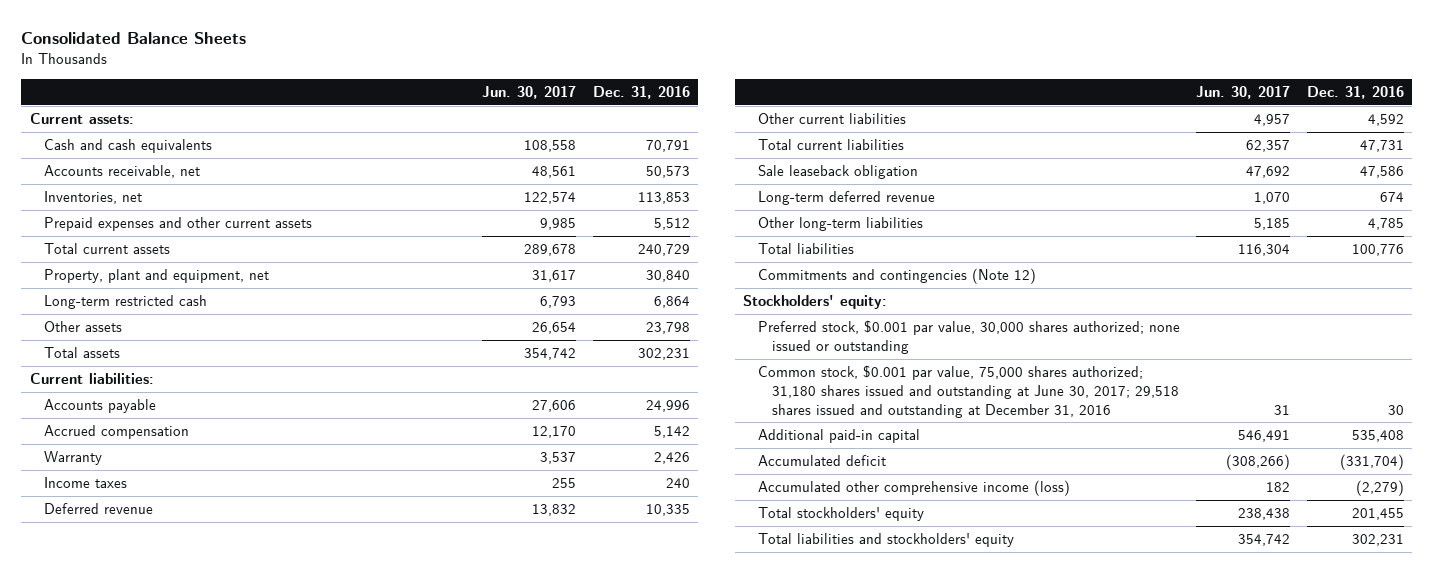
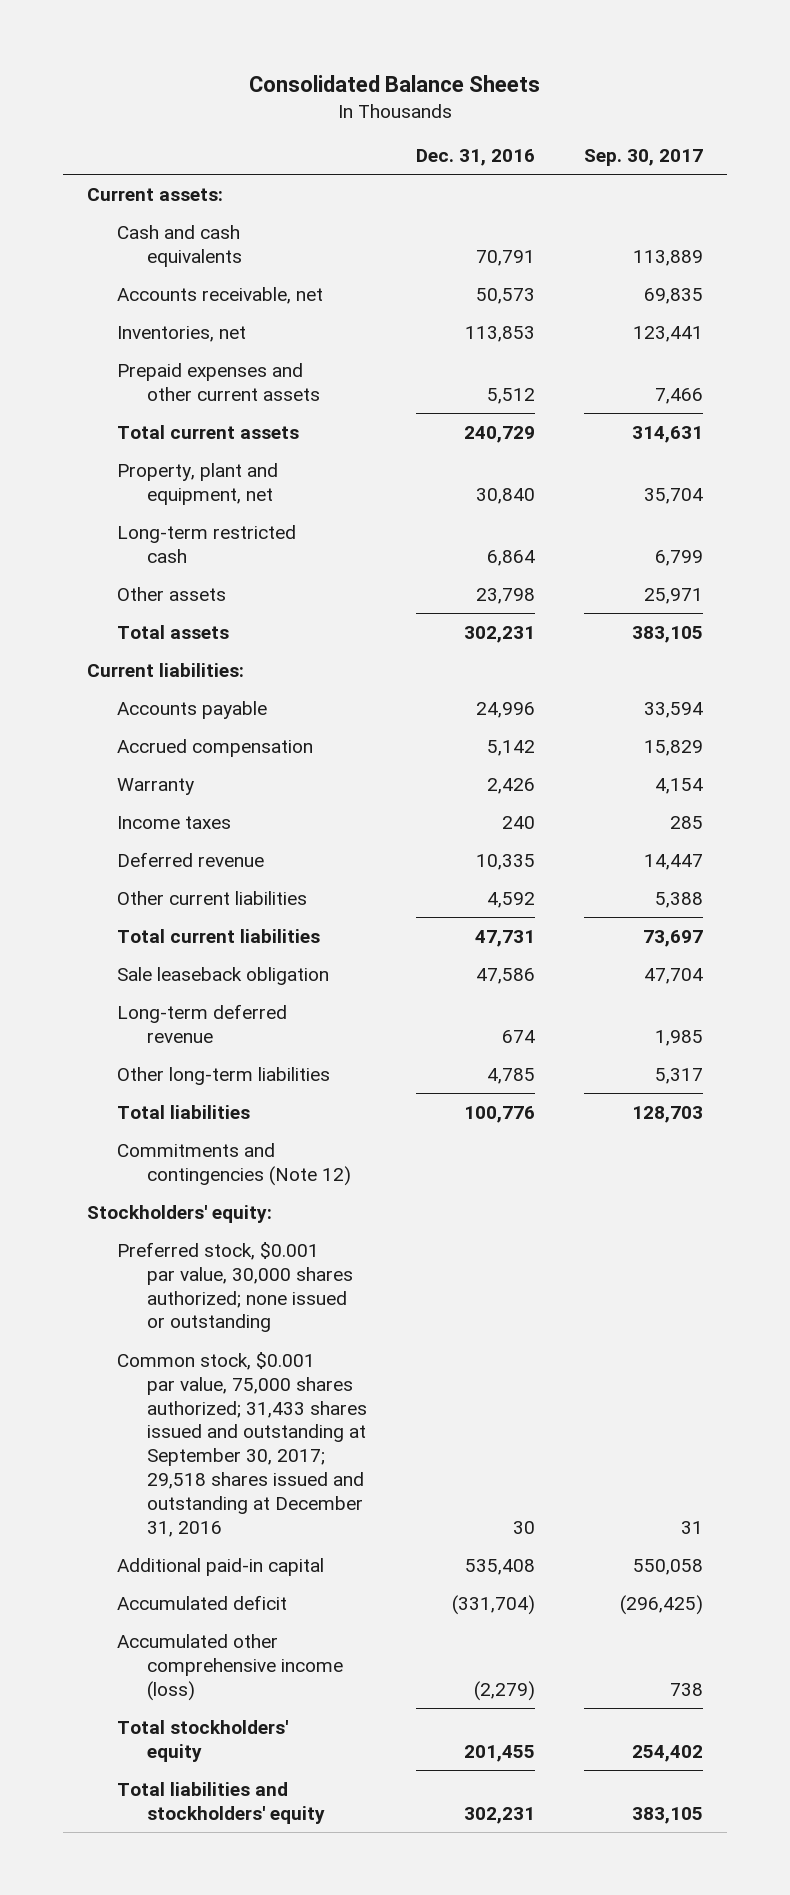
- | Jun. 30, 2017 | Dec. 31, 2016
+ | Dec. 31, 2016 | Sep. 30, 2017
- Common stock, $0.001 par value, 75,000 shares authorized; 31,180 shares issued and outstanding at June 30, 2017; 29,518 shares issued and outstanding at December 31, 2016 | 31 | 30
+ Common stock, $0.001 par value, 75,000 shares authorized; 31,433 shares issued and outstanding at September 30, 2017; 29,518 shares issued and outstanding at December 31, 2016 | 30 | 31

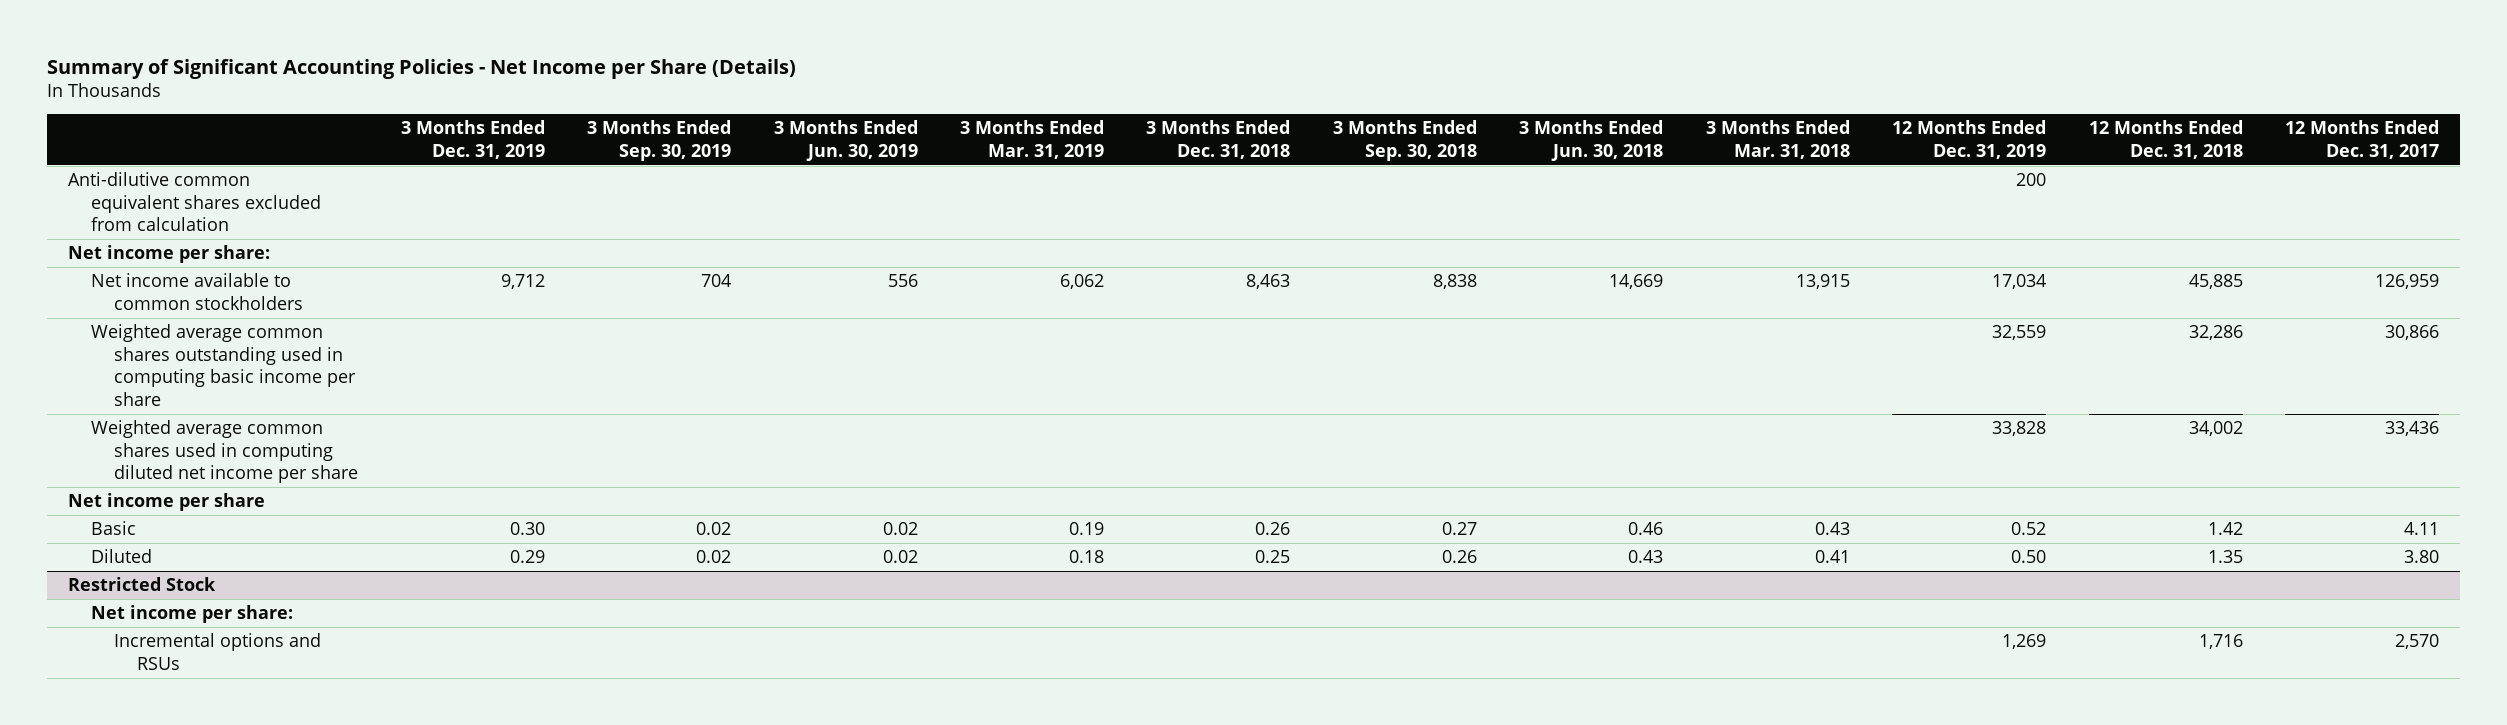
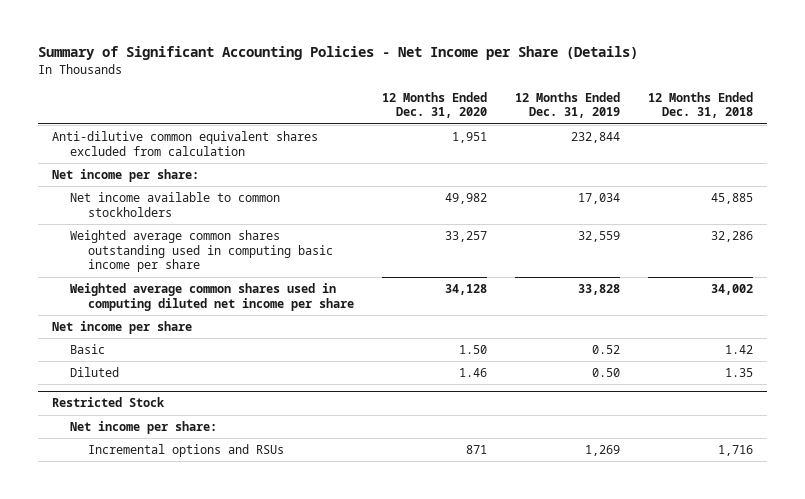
- | 3 Months Ended Dec. 31, 2019 | 3 Months Ended Sep. 30, 2019 | 3 Months Ended Jun. 30, 2019 | 3 Months Ended Mar. 31, 2019 | 3 Months Ended Dec. 31, 2018 | 3 Months Ended Sep. 30, 2018 | 3 Months Ended Jun. 30, 2018 | 3 Months Ended Mar. 31, 2018 | 12 Months Ended Dec. 31, 2019 | 12 Months Ended Dec. 31, 2018 | 12 Months Ended Dec. 31, 2017
+ | 12 Months Ended Dec. 31, 2020 | 12 Months Ended Dec. 31, 2019 | 12 Months Ended Dec. 31, 2018
- Anti-dilutive common equivalent shares excluded from calculation | | | | | | | | | 200 | |
+ Anti-dilutive common equivalent shares excluded from calculation | 1,951 | 232,844 |

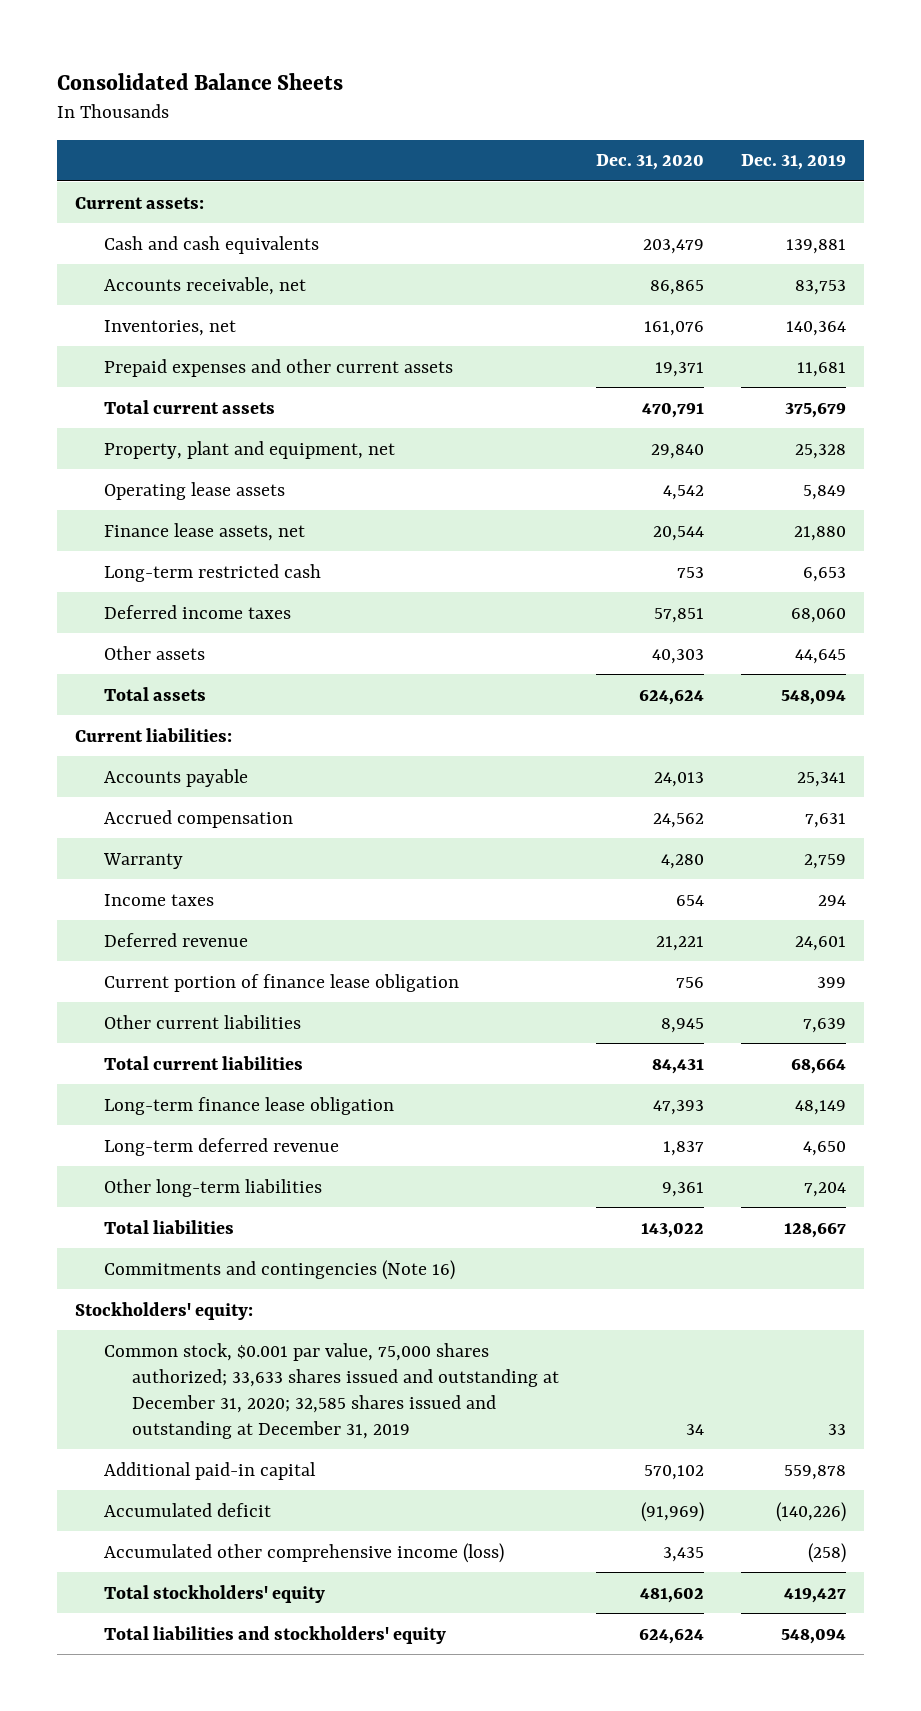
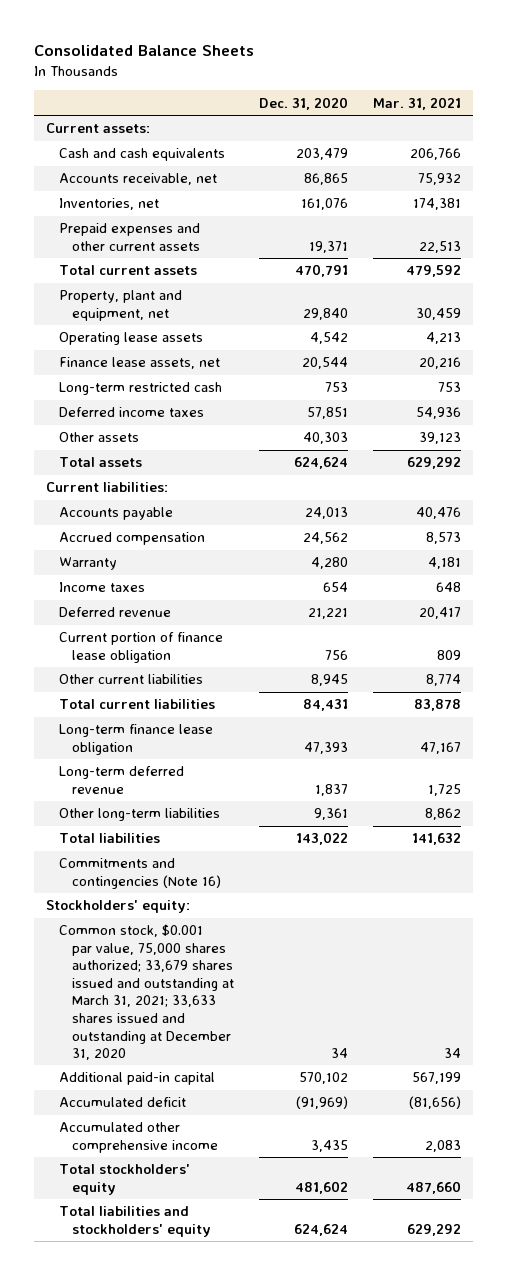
- | Dec. 31, 2020 | Dec. 31, 2019
+ | Dec. 31, 2020 | Mar. 31, 2021
- Common stock, $0.001 par value, 75,000 shares authorized; 33,633 shares issued and outstanding at December 31, 2020; 32,585 shares issued and outstanding at December 31, 2019 | 34 | 33
+ Common stock, $0.001 par value, 75,000 shares authorized; 33,679 shares issued and outstanding at March 31, 2021; 33,633 shares issued and outstanding at December 31, 2020 | 34 | 34
- Accumulated other comprehensive income (loss) | 3,435 | (258)
+ Accumulated other comprehensive income | 3,435 | 2,083

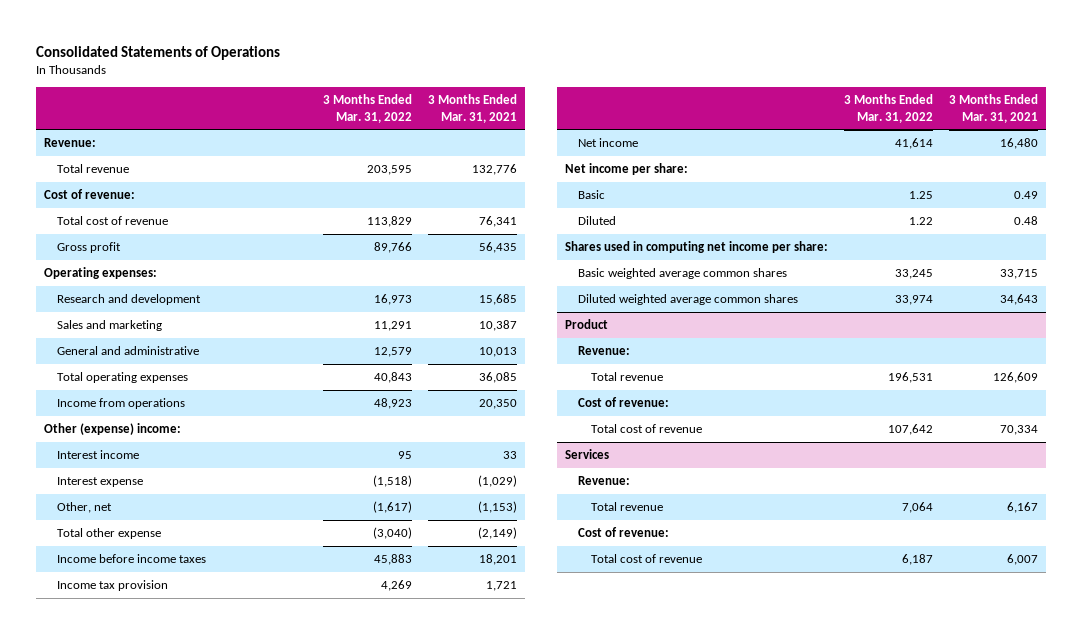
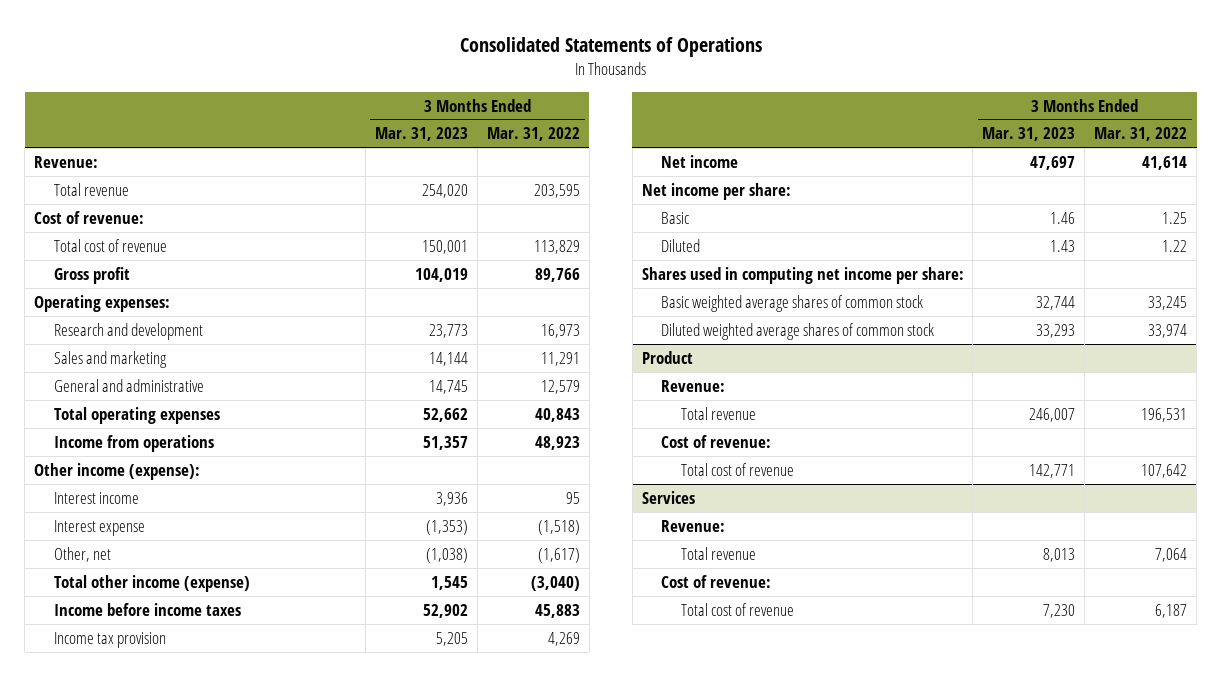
- | 3 Months Ended Mar. 31, 2022 | 3 Months Ended Mar. 31, 2021
+ | 3 Months Ended Mar. 31, 2023 | 3 Months Ended Mar. 31, 2022
- Other (expense) income:
+ Other income (expense):
- Total other expense | (3,040) | (2,149)
+ Total other income (expense) | 1,545 | (3,040)
- Basic weighted average common shares | 33,245 | 33,715
- Diluted weighted average common shares | 33,974 | 34,643
+ Basic weighted average shares of common stock | 32,744 | 33,245
+ Diluted weighted average shares of common stock | 33,293 | 33,974

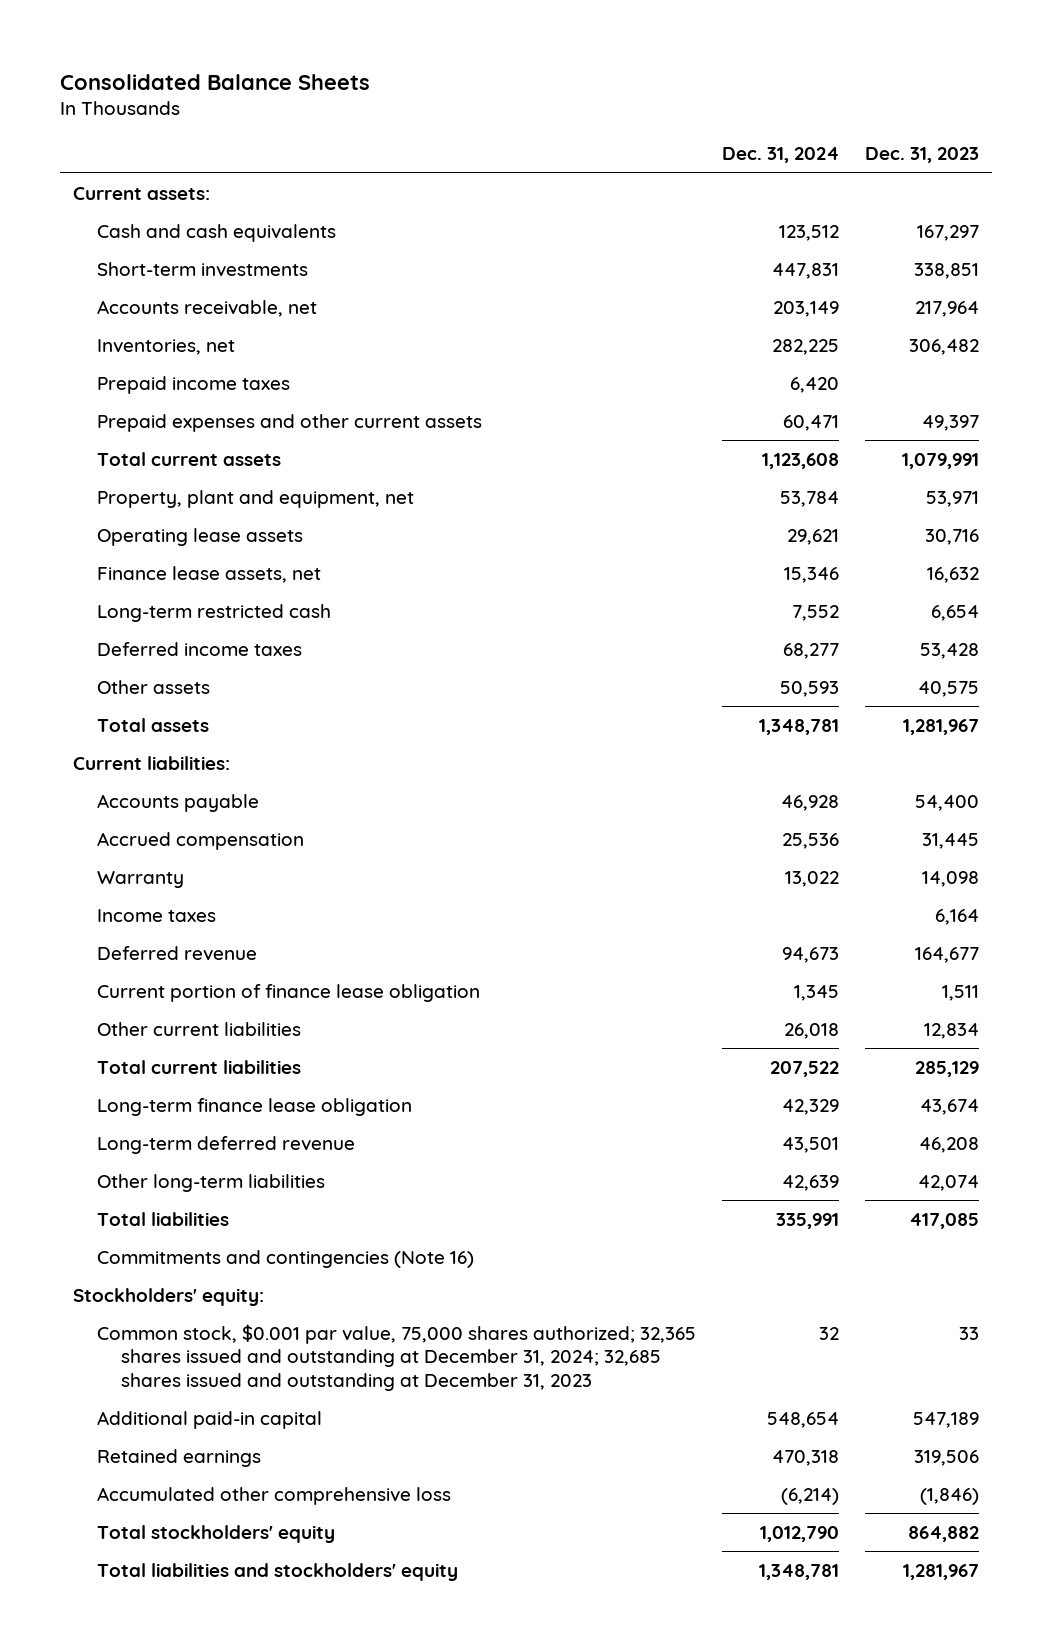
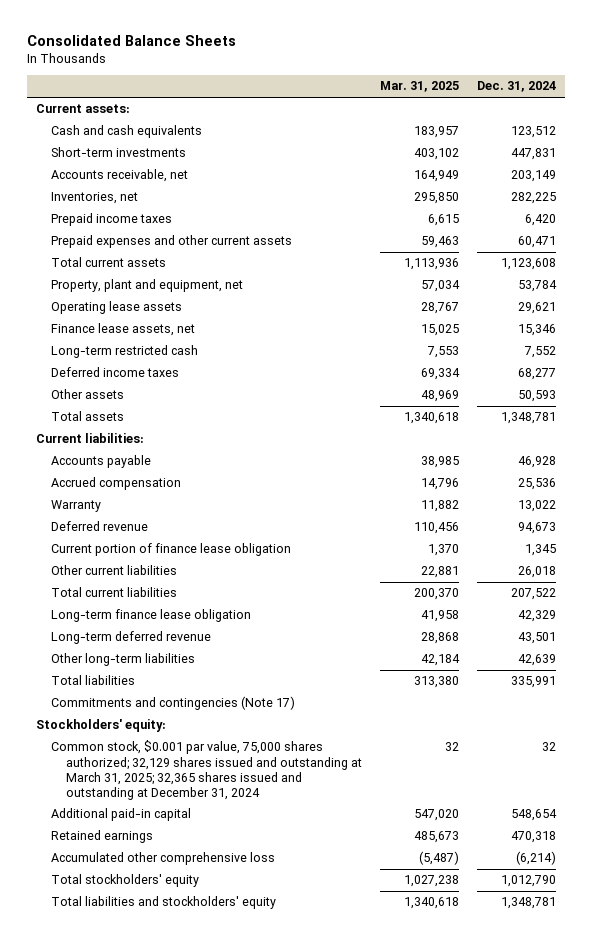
- | Dec. 31, 2024 | Dec. 31, 2023
+ | Mar. 31, 2025 | Dec. 31, 2024
- Income taxes | | 6,164
- Commitments and contingencies (Note 16)
+ Commitments and contingencies (Note 17)
- Common stock, $0.001 par value, 75,000 shares authorized; 32,365 shares issued and outstanding at December 31, 2024; 32,685 shares issued and outstanding at December 31, 2023 | 32 | 33
+ Common stock, $0.001 par value, 75,000 shares authorized; 32,129 shares issued and outstanding at March 31, 2025; 32,365 shares issued and outstanding at December 31, 2024 | 32 | 32

